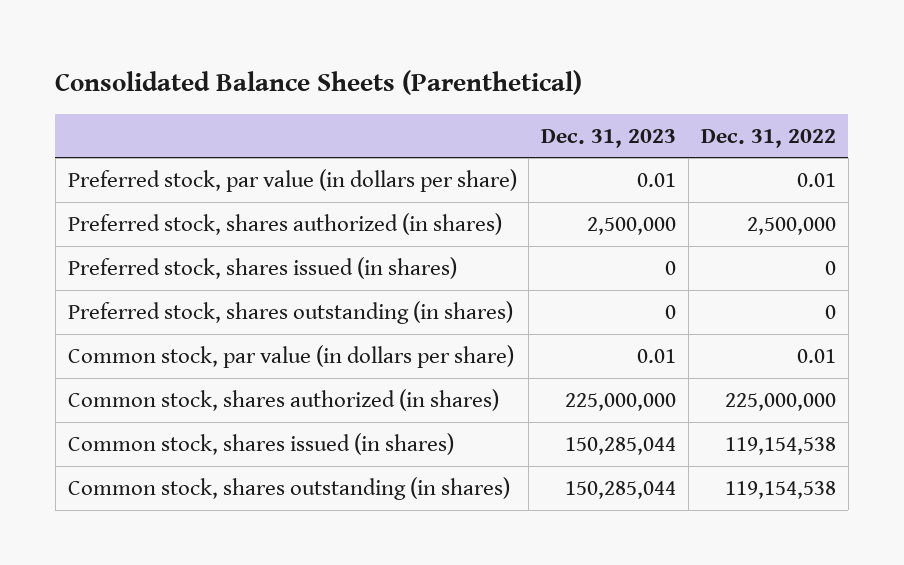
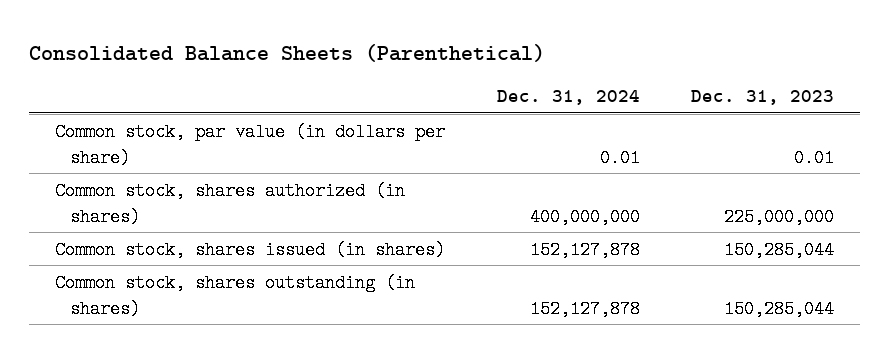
- | Dec. 31, 2023 | Dec. 31, 2022
+ | Dec. 31, 2024 | Dec. 31, 2023
- Preferred stock, par value (in dollars per share) | 0.01 | 0.01
- Preferred stock, shares authorized (in shares) | 2,500,000 | 2,500,000
- Preferred stock, shares issued (in shares) | 0 | 0
- Preferred stock, shares outstanding (in shares) | 0 | 0

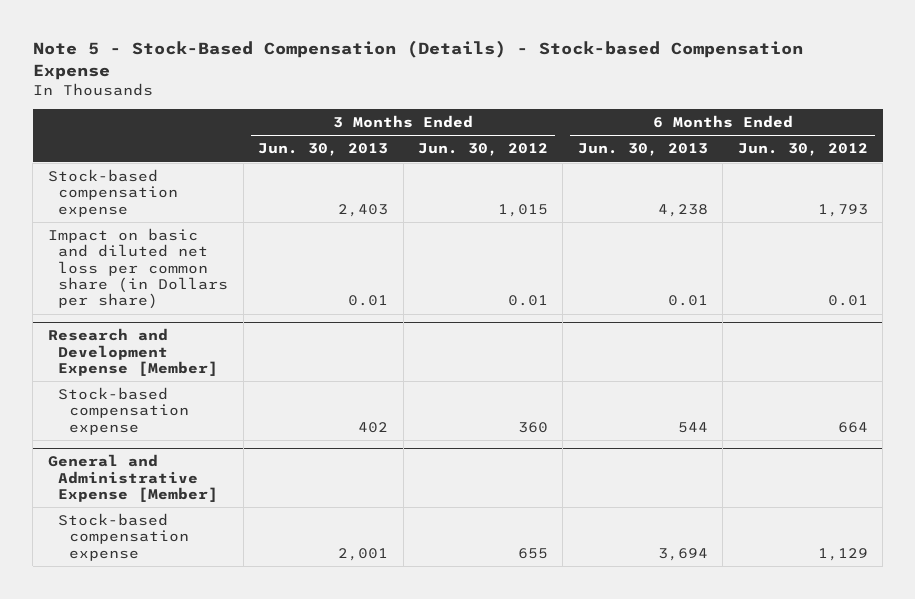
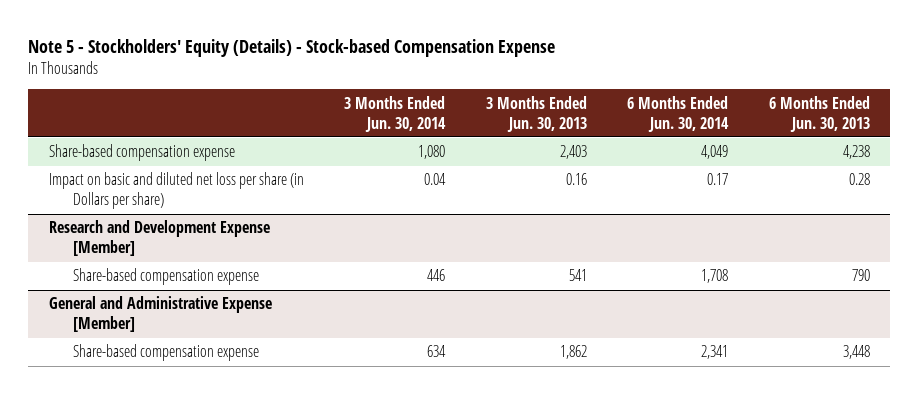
- Note 5 - Stock-Based Compensation (Details) - Stock-based Compensation Expense
+ Note 5 - Stockholders' Equity (Details) - Stock-based Compensation Expense
- | 3 Months Ended Jun. 30, 2013 | 3 Months Ended Jun. 30, 2012 | 6 Months Ended Jun. 30, 2013 | 6 Months Ended Jun. 30, 2012
+ | 3 Months Ended Jun. 30, 2014 | 3 Months Ended Jun. 30, 2013 | 6 Months Ended Jun. 30, 2014 | 6 Months Ended Jun. 30, 2013
- Stock-based compensation expense | 2,403 | 1,015 | 4,238 | 1,793
- Impact on basic and diluted net loss per common share (in Dollars per share) | 0.01 | 0.01 | 0.01 | 0.01
+ Share-based compensation expense | 1,080 | 2,403 | 4,049 | 4,238
+ Impact on basic and diluted net loss per share (in Dollars per share) | 0.04 | 0.16 | 0.17 | 0.28
@ Research and Development Expense [Member]
- Stock-based compensation expense | 402 | 360 | 544 | 664
+ Share-based compensation expense | 446 | 541 | 1,708 | 790
@ General and Administrative Expense [Member]
- Stock-based compensation expense | 2,001 | 655 | 3,694 | 1,129
+ Share-based compensation expense | 634 | 1,862 | 2,341 | 3,448

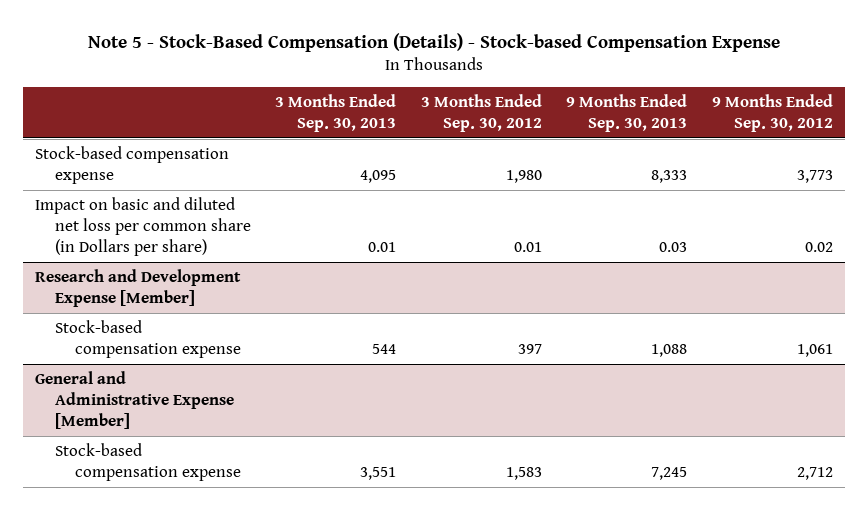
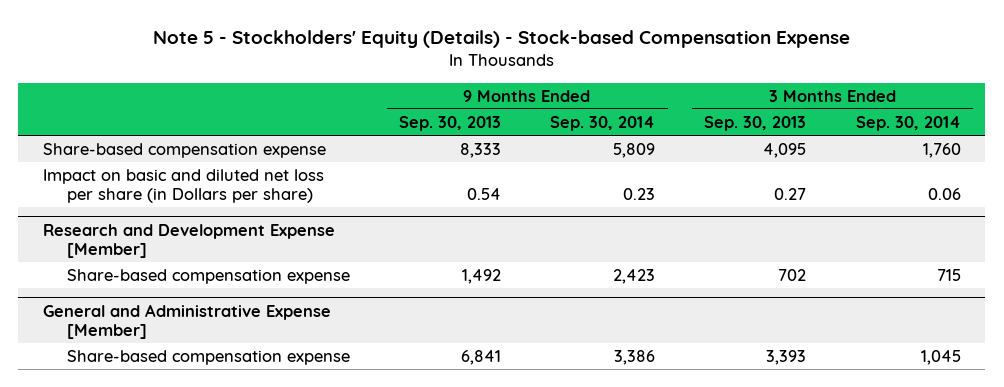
- Note 5 - Stock-Based Compensation (Details) - Stock-based Compensation Expense
+ Note 5 - Stockholders' Equity (Details) - Stock-based Compensation Expense
- | 3 Months Ended Sep. 30, 2013 | 3 Months Ended Sep. 30, 2012 | 9 Months Ended Sep. 30, 2013 | 9 Months Ended Sep. 30, 2012
+ | 9 Months Ended Sep. 30, 2013 | 9 Months Ended Sep. 30, 2014 | 3 Months Ended Sep. 30, 2013 | 3 Months Ended Sep. 30, 2014
- Stock-based compensation expense | 4,095 | 1,980 | 8,333 | 3,773
- Impact on basic and diluted net loss per common share (in Dollars per share) | 0.01 | 0.01 | 0.03 | 0.02
+ Share-based compensation expense | 8,333 | 5,809 | 4,095 | 1,760
+ Impact on basic and diluted net loss per share (in Dollars per share) | 0.54 | 0.23 | 0.27 | 0.06
@ Research and Development Expense [Member]
- Stock-based compensation expense | 544 | 397 | 1,088 | 1,061
+ Share-based compensation expense | 1,492 | 2,423 | 702 | 715
@ General and Administrative Expense [Member]
- Stock-based compensation expense | 3,551 | 1,583 | 7,245 | 2,712
+ Share-based compensation expense | 6,841 | 3,386 | 3,393 | 1,045

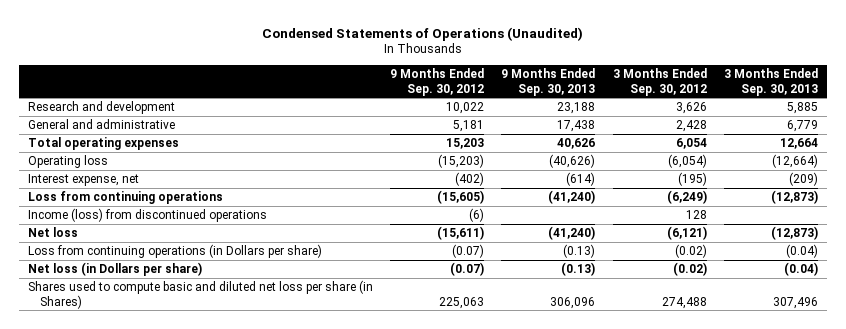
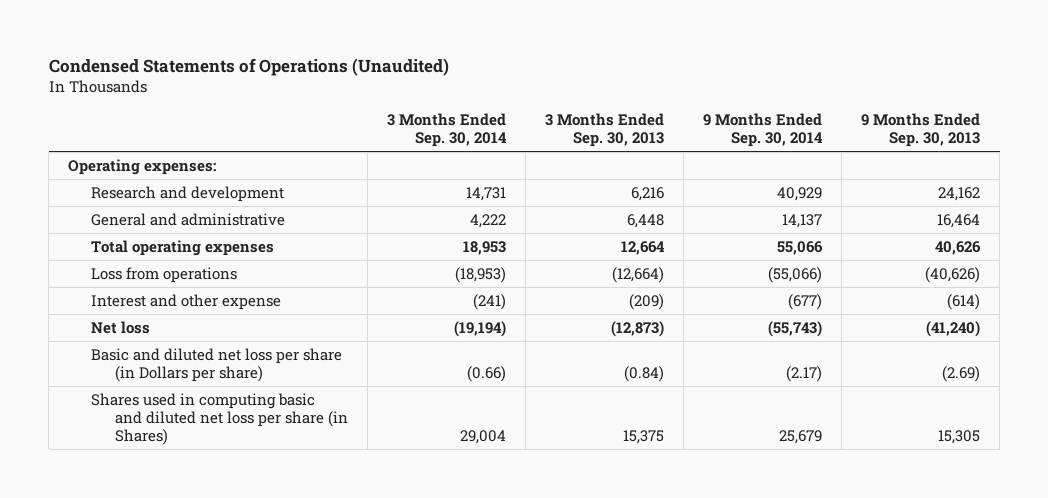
- | 9 Months Ended Sep. 30, 2012 | 9 Months Ended Sep. 30, 2013 | 3 Months Ended Sep. 30, 2012 | 3 Months Ended Sep. 30, 2013
+ | 3 Months Ended Sep. 30, 2014 | 3 Months Ended Sep. 30, 2013 | 9 Months Ended Sep. 30, 2014 | 9 Months Ended Sep. 30, 2013
- Research and development | 10,022 | 23,188 | 3,626 | 5,885
- General and administrative | 5,181 | 17,438 | 2,428 | 6,779
+ Operating expenses:
+ Research and development | 14,731 | 6,216 | 40,929 | 24,162
+ General and administrative | 4,222 | 6,448 | 14,137 | 16,464
- Operating loss | (15,203) | (40,626) | (6,054) | (12,664)
- Interest expense, net | (402) | (614) | (195) | (209)
- Loss from continuing operations | (15,605) | (41,240) | (6,249) | (12,873)
- Income (loss) from discontinued operations | (6) | | 128 |
+ Loss from operations | (18,953) | (12,664) | (55,066) | (40,626)
+ Interest and other expense | (241) | (209) | (677) | (614)
- Loss from continuing operations (in Dollars per share) | (0.07) | (0.13) | (0.02) | (0.04)
- Net loss (in Dollars per share) | (0.07) | (0.13) | (0.02) | (0.04)
- Shares used to compute basic and diluted net loss per share (in Shares) | 225,063 | 306,096 | 274,488 | 307,496
+ Basic and diluted net loss per share (in Dollars per share) | (0.66) | (0.84) | (2.17) | (2.69)
+ Shares used in computing basic and diluted net loss per share (in Shares) | 29,004 | 15,375 | 25,679 | 15,305

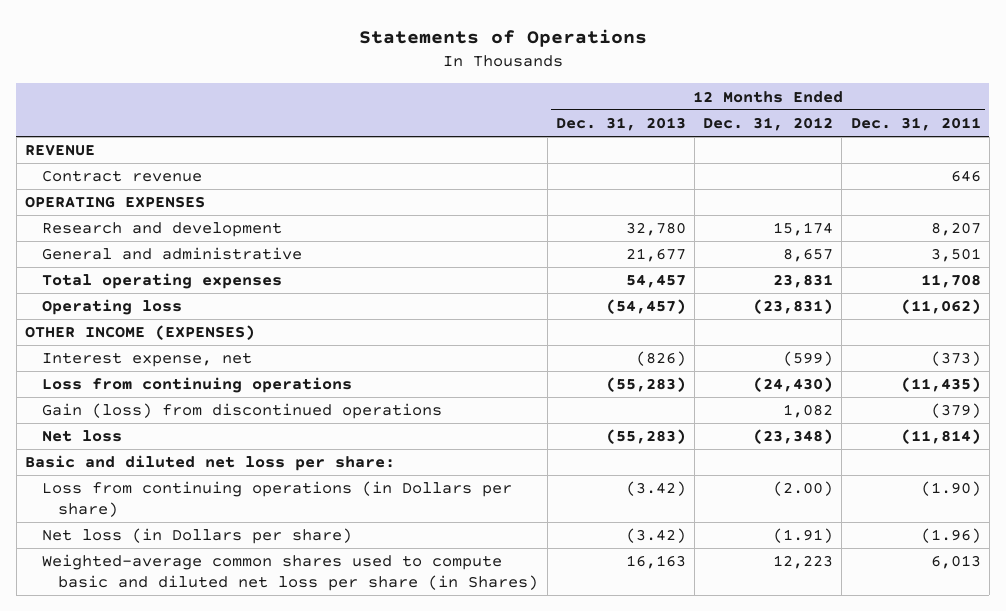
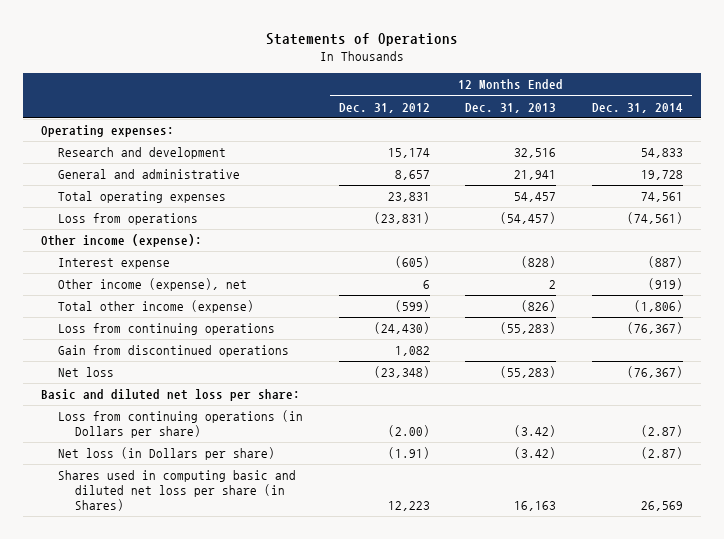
- | 12 Months Ended Dec. 31, 2013 | 12 Months Ended Dec. 31, 2012 | 12 Months Ended Dec. 31, 2011
+ | 12 Months Ended Dec. 31, 2012 | 12 Months Ended Dec. 31, 2013 | 12 Months Ended Dec. 31, 2014
- REVENUE
- Contract revenue | | | 646
- OPERATING EXPENSES
- Research and development | 32,780 | 15,174 | 8,207
- General and administrative | 21,677 | 8,657 | 3,501
+ Operating expenses:
+ Research and development | 15,174 | 32,516 | 54,833
+ General and administrative | 8,657 | 21,941 | 19,728
- Operating loss | (54,457) | (23,831) | (11,062)
- OTHER INCOME (EXPENSES)
- Interest expense, net | (826) | (599) | (373)
+ Loss from operations | (23,831) | (54,457) | (74,561)
+ Other income (expense):
+ Interest expense | (605) | (828) | (887)
+ Other income (expense), net | 6 | 2 | (919)
+ Total other income (expense) | (599) | (826) | (1,806)
- Gain (loss) from discontinued operations | | 1,082 | (379)
+ Gain from discontinued operations | 1,082 | |
- Weighted-average common shares used to compute basic and diluted net loss per share (in Shares) | 16,163 | 12,223 | 6,013
+ Shares used in computing basic and diluted net loss per share (in Shares) | 12,223 | 16,163 | 26,569

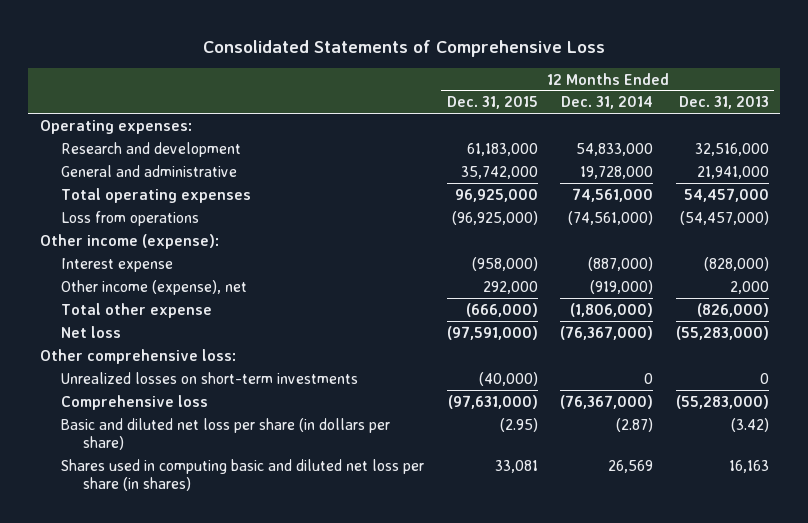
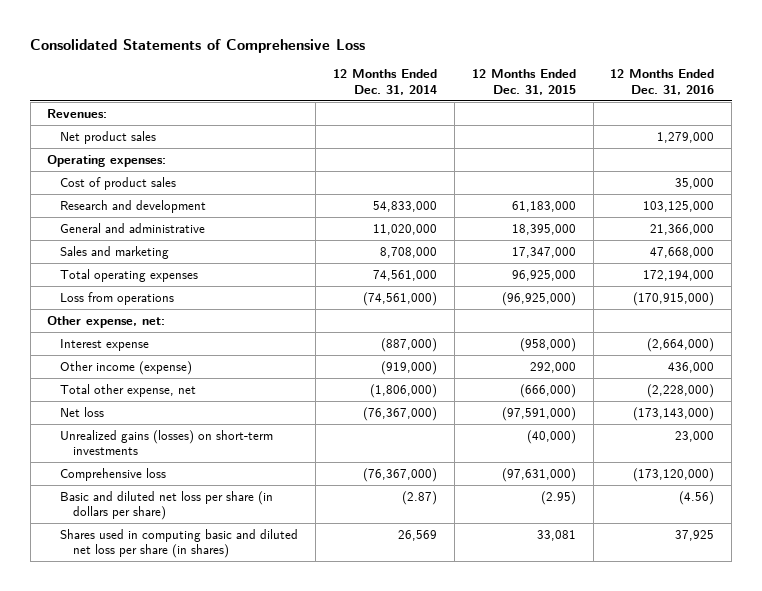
- | 12 Months Ended Dec. 31, 2015 | 12 Months Ended Dec. 31, 2014 | 12 Months Ended Dec. 31, 2013
+ | 12 Months Ended Dec. 31, 2014 | 12 Months Ended Dec. 31, 2015 | 12 Months Ended Dec. 31, 2016
+ Revenues:
+ Net product sales | | | 1,279,000
+ Cost of product sales | | | 35,000
- General and administrative | 35,742,000 | 19,728,000 | 21,941,000
+ General and administrative | 11,020,000 | 18,395,000 | 21,366,000
+ Sales and marketing | 8,708,000 | 17,347,000 | 47,668,000
- Other income (expense):
+ Other expense, net:
- Other income (expense), net | 292,000 | (919,000) | 2,000
- Total other expense | (666,000) | (1,806,000) | (826,000)
+ Other income (expense) | (919,000) | 292,000 | 436,000
+ Total other expense, net | (1,806,000) | (666,000) | (2,228,000)
- Other comprehensive loss:
- Unrealized losses on short-term investments | (40,000) | 0 | 0
+ Unrealized gains (losses) on short-term investments | | (40,000) | 23,000

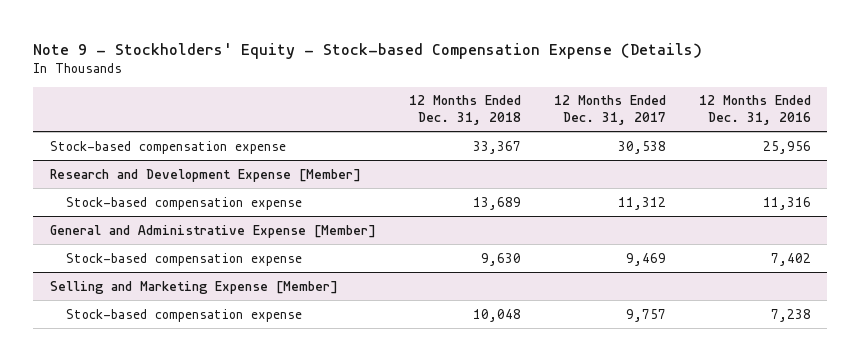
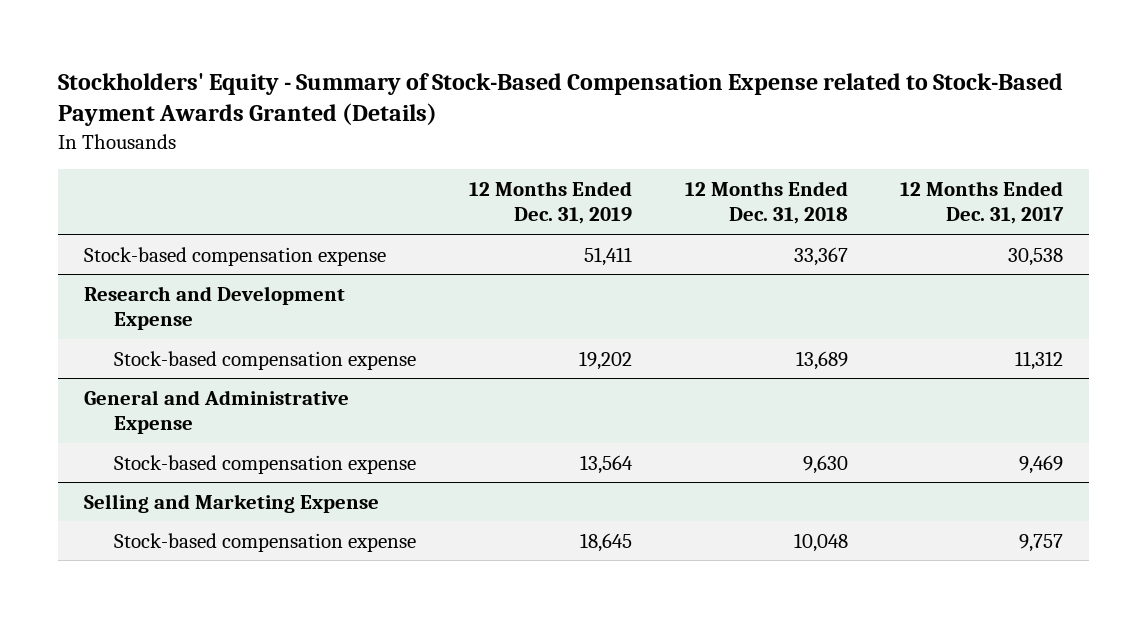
- Note 9 - Stockholders' Equity - Stock-based Compensation Expense (Details)
+ Stockholders' Equity - Summary of Stock-Based Compensation Expense related to Stock-Based Payment Awards Granted (Details)
- | 12 Months Ended Dec. 31, 2018 | 12 Months Ended Dec. 31, 2017 | 12 Months Ended Dec. 31, 2016
+ | 12 Months Ended Dec. 31, 2019 | 12 Months Ended Dec. 31, 2018 | 12 Months Ended Dec. 31, 2017
- Research and Development Expense [Member]
+ Research and Development Expense
- General and Administrative Expense [Member]
+ General and Administrative Expense
- Selling and Marketing Expense [Member]
+ Selling and Marketing Expense

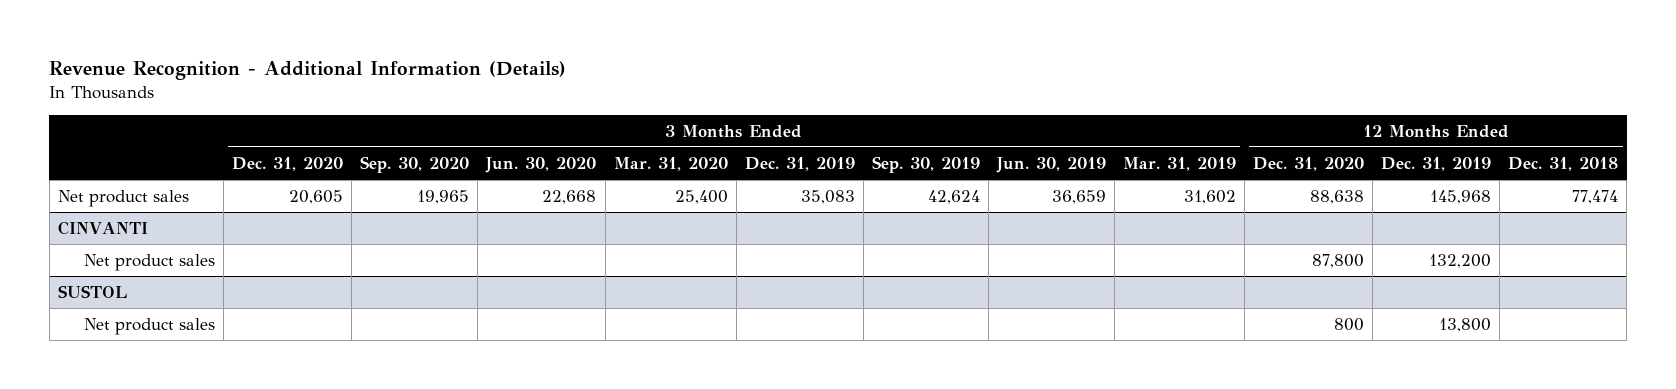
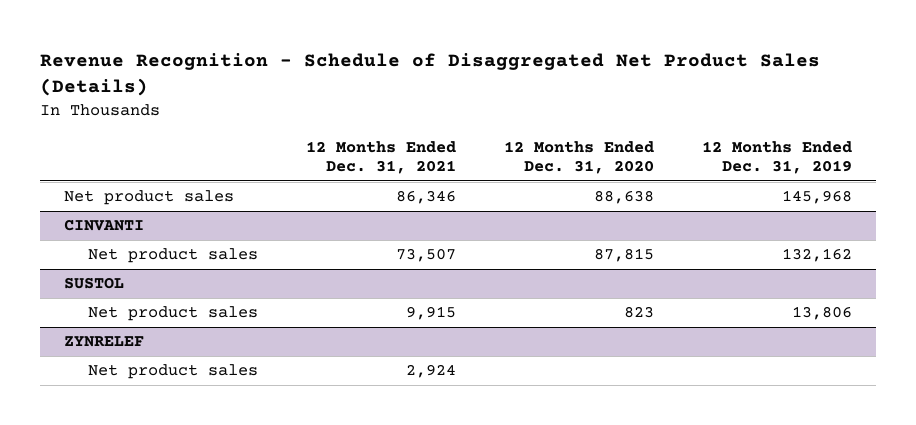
- Revenue Recognition - Additional Information (Details)
+ Revenue Recognition - Schedule of Disaggregated Net Product Sales (Details)
- | 3 Months Ended Dec. 31, 2020 | 3 Months Ended Sep. 30, 2020 | 3 Months Ended Jun. 30, 2020 | 3 Months Ended Mar. 31, 2020 | 3 Months Ended Dec. 31, 2019 | 3 Months Ended Sep. 30, 2019 | 3 Months Ended Jun. 30, 2019 | 3 Months Ended Mar. 31, 2019 | 12 Months Ended Dec. 31, 2020 | 12 Months Ended Dec. 31, 2019 | 12 Months Ended Dec. 31, 2018
+ | 12 Months Ended Dec. 31, 2021 | 12 Months Ended Dec. 31, 2020 | 12 Months Ended Dec. 31, 2019
@ CINVANTI
- Net product sales | | | | | | | | | 87,800 | 132,200 |
+ Net product sales | 73,507 | 87,815 | 132,162
@ SUSTOL
- Net product sales | | | | | | | | | 800 | 13,800 |
+ Net product sales | 9,915 | 823 | 13,806
+ ZYNRELEF
+ Net product sales | 2,924 | |

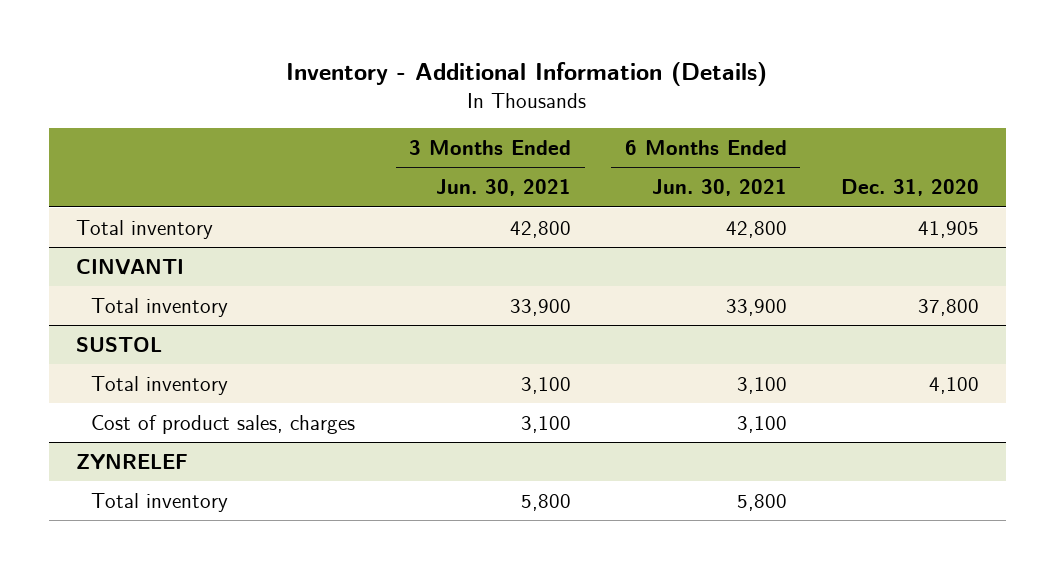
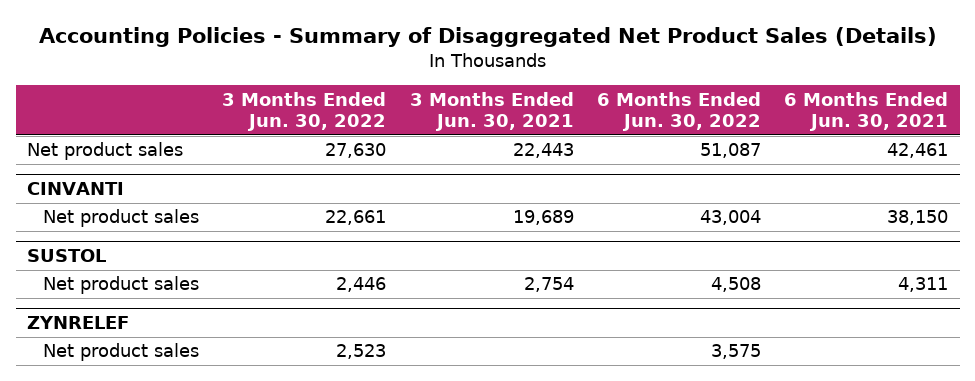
- Inventory - Additional Information (Details)
+ Accounting Policies - Summary of Disaggregated Net Product Sales (Details)
- | 3 Months Ended Jun. 30, 2021 | 6 Months Ended Jun. 30, 2021 | Dec. 31, 2020
+ | 3 Months Ended Jun. 30, 2022 | 3 Months Ended Jun. 30, 2021 | 6 Months Ended Jun. 30, 2022 | 6 Months Ended Jun. 30, 2021
- Total inventory | 42,800 | 42,800 | 41,905
+ Net product sales | 27,630 | 22,443 | 51,087 | 42,461
@ CINVANTI
- Total inventory | 33,900 | 33,900 | 37,800
+ Net product sales | 22,661 | 19,689 | 43,004 | 38,150
@ SUSTOL
- Total inventory | 3,100 | 3,100 | 4,100
- Cost of product sales, charges | 3,100 | 3,100 |
+ Net product sales | 2,446 | 2,754 | 4,508 | 4,311
@ ZYNRELEF
- Total inventory | 5,800 | 5,800 |
+ Net product sales | 2,523 | | 3,575 |

